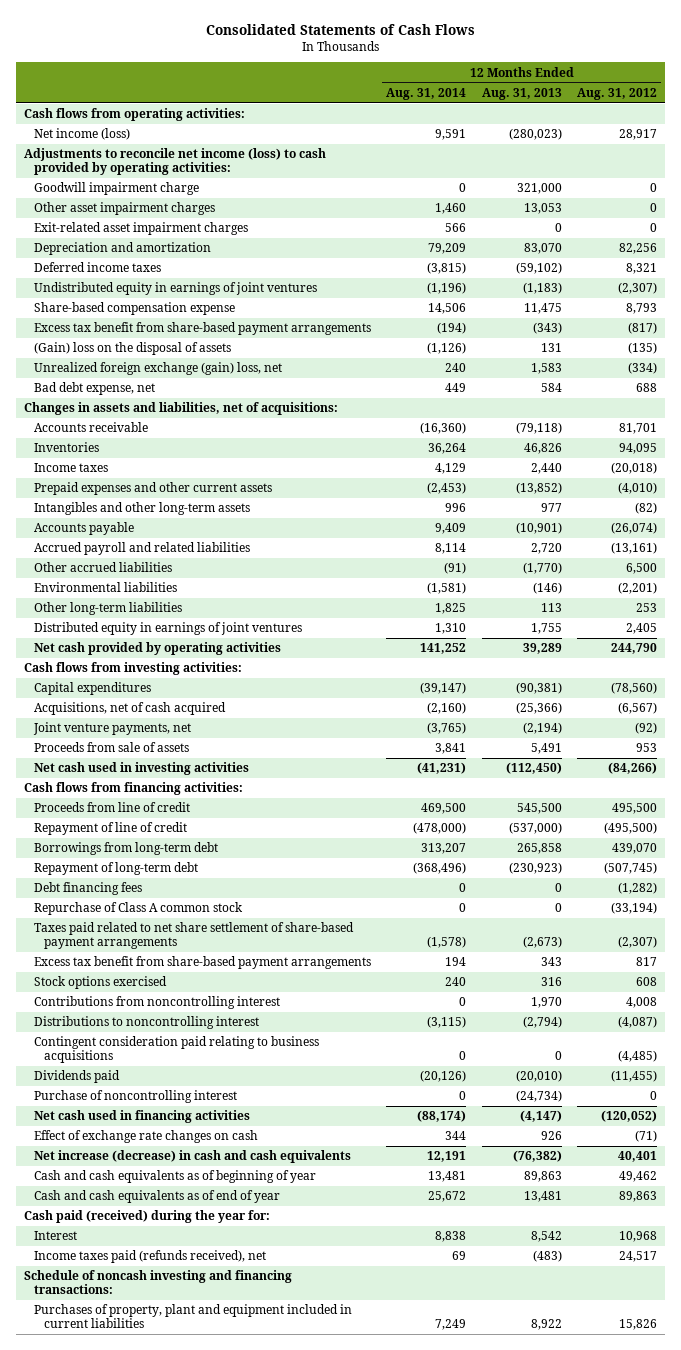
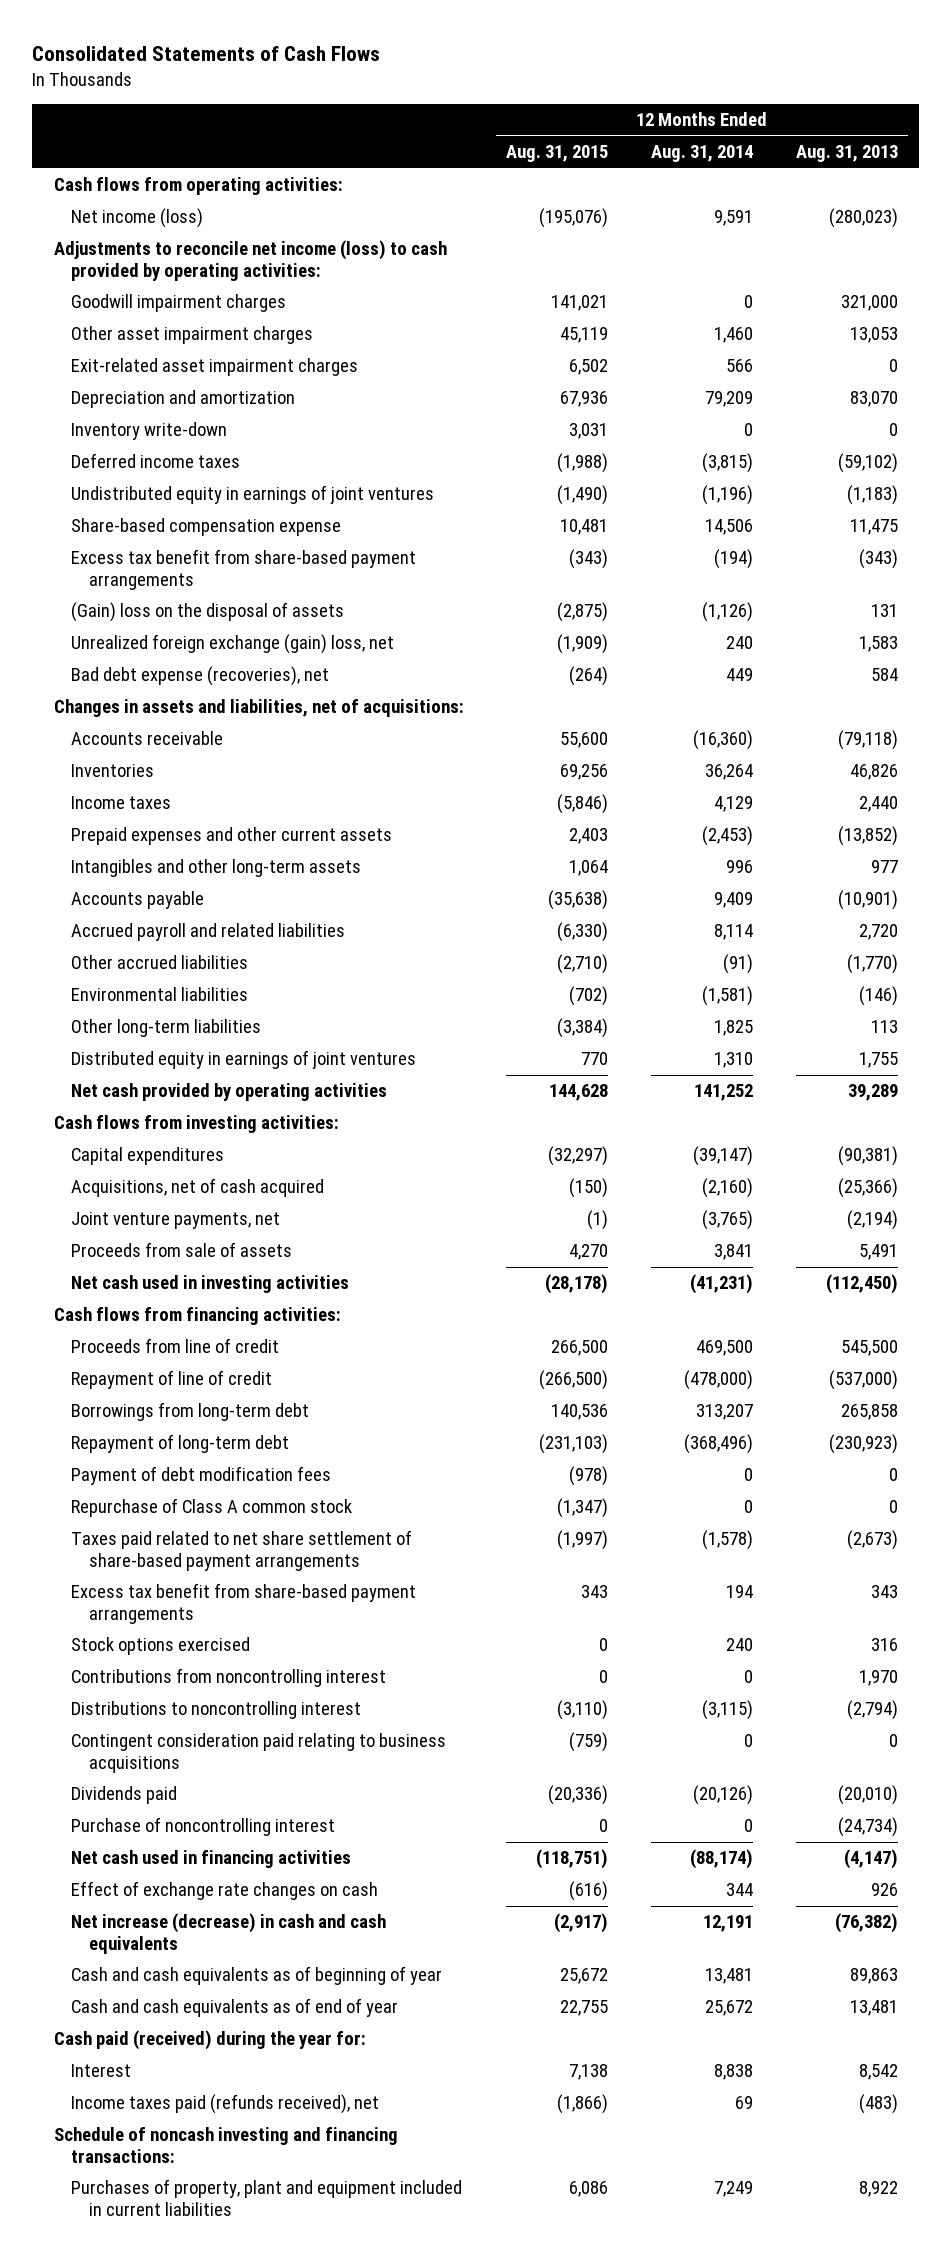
- | 12 Months Ended Aug. 31, 2014 | 12 Months Ended Aug. 31, 2013 | 12 Months Ended Aug. 31, 2012
+ | 12 Months Ended Aug. 31, 2015 | 12 Months Ended Aug. 31, 2014 | 12 Months Ended Aug. 31, 2013
- Goodwill impairment charge | 0 | 321,000 | 0
+ Goodwill impairment charges | 141,021 | 0 | 321,000
+ Inventory write-down | 3,031 | 0 | 0
- Bad debt expense, net | 449 | 584 | 688
+ Bad debt expense (recoveries), net | (264) | 449 | 584
- Debt financing fees | 0 | 0 | (1,282)
+ Payment of debt modification fees | (978) | 0 | 0

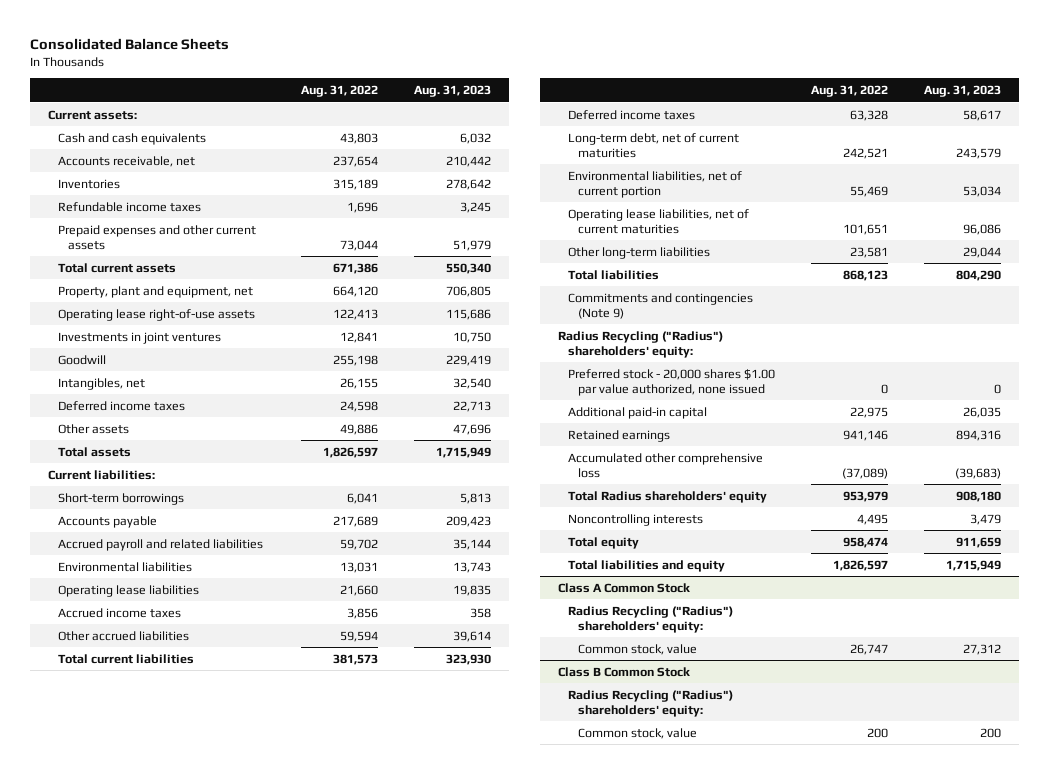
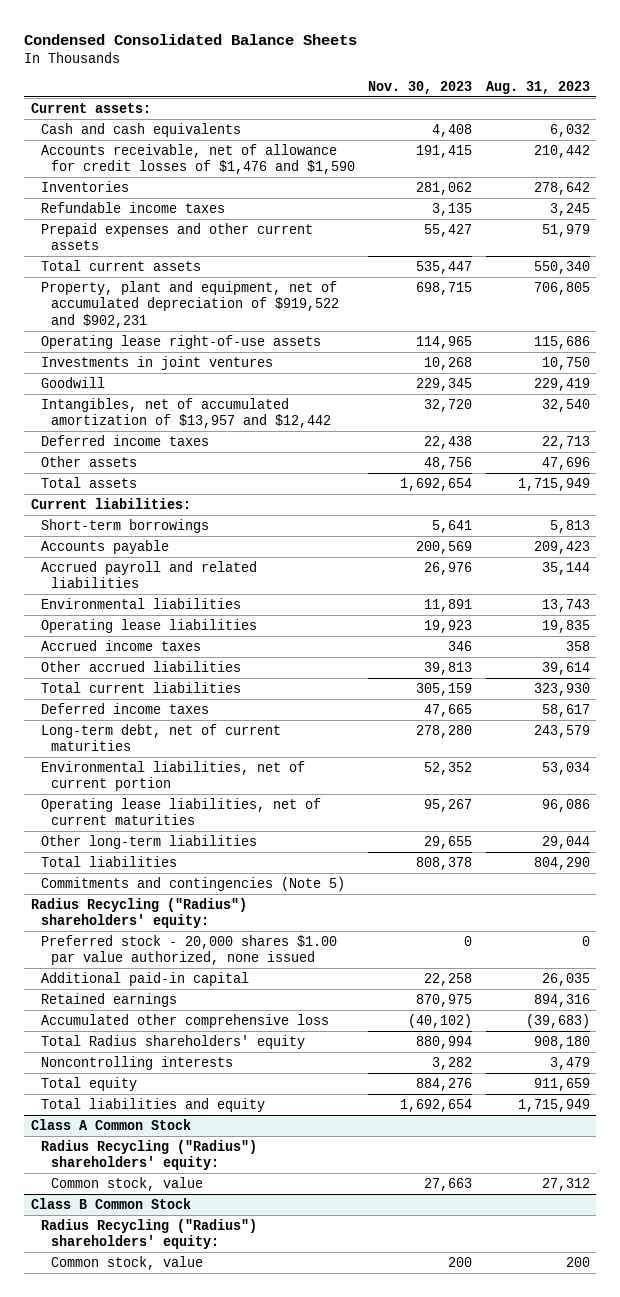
- Consolidated Balance Sheets
+ Condensed Consolidated Balance Sheets
- | Aug. 31, 2022 | Aug. 31, 2023
+ | Nov. 30, 2023 | Aug. 31, 2023
- Accounts receivable, net | 237,654 | 210,442
+ Accounts receivable, net of allowance for credit losses of $1,476 and $1,590 | 191,415 | 210,442
- Property, plant and equipment, net | 664,120 | 706,805
+ Property, plant and equipment, net of accumulated depreciation of $919,522 and $902,231 | 698,715 | 706,805
- Intangibles, net | 26,155 | 32,540
+ Intangibles, net of accumulated amortization of $13,957 and $12,442 | 32,720 | 32,540
- Commitments and contingencies (Note 9)
+ Commitments and contingencies (Note 5)

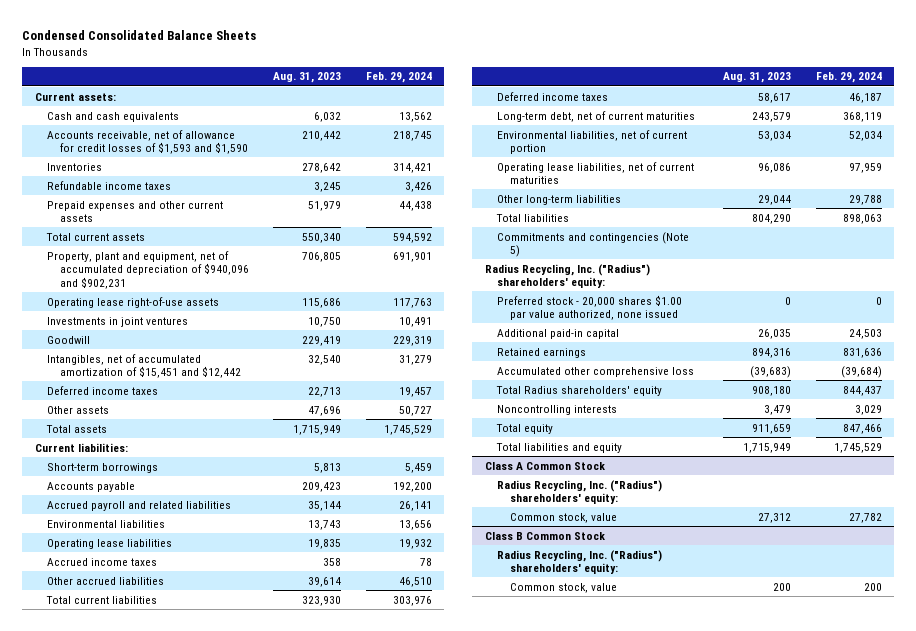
- | Nov. 30, 2023 | Aug. 31, 2023
+ | Aug. 31, 2023 | Feb. 29, 2024
- Accounts receivable, net of allowance for credit losses of $1,476 and $1,590 | 191,415 | 210,442
+ Accounts receivable, net of allowance for credit losses of $1,593 and $1,590 | 210,442 | 218,745
- Property, plant and equipment, net of accumulated depreciation of $919,522 and $902,231 | 698,715 | 706,805
+ Property, plant and equipment, net of accumulated depreciation of $940,096 and $902,231 | 706,805 | 691,901
- Intangibles, net of accumulated amortization of $13,957 and $12,442 | 32,720 | 32,540
+ Intangibles, net of accumulated amortization of $15,451 and $12,442 | 32,540 | 31,279
- Radius Recycling ("Radius") shareholders' equity:
+ Radius Recycling, Inc. ("Radius") shareholders' equity:
@ Class A Common Stock
- Radius Recycling ("Radius") shareholders' equity:
+ Radius Recycling, Inc. ("Radius") shareholders' equity:
@ Class B Common Stock
- Radius Recycling ("Radius") shareholders' equity:
+ Radius Recycling, Inc. ("Radius") shareholders' equity:

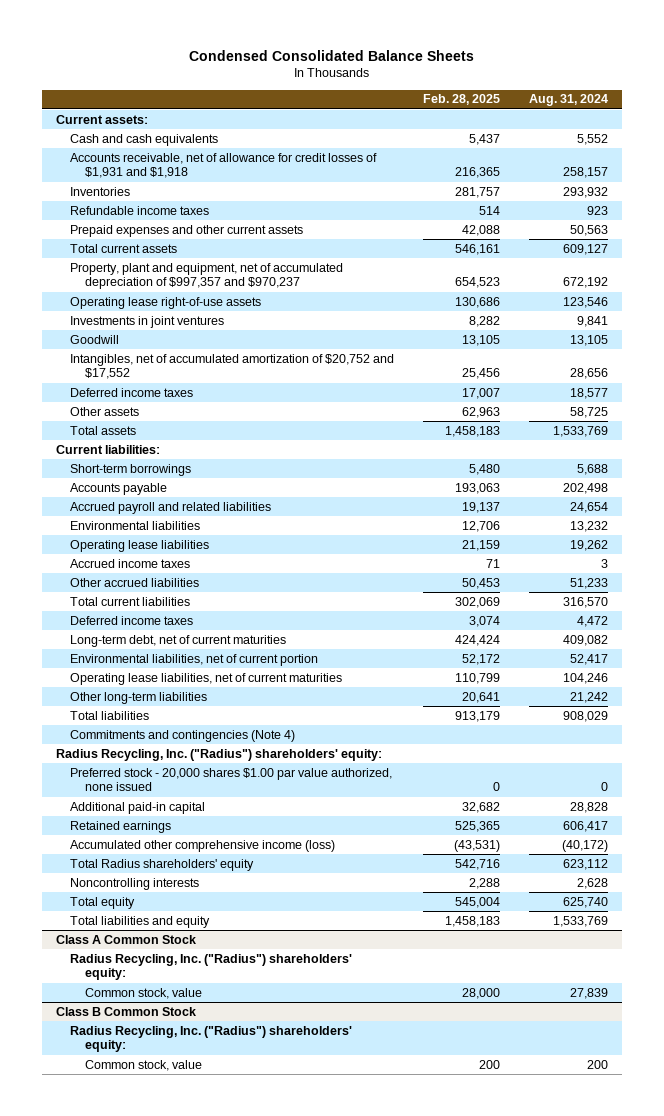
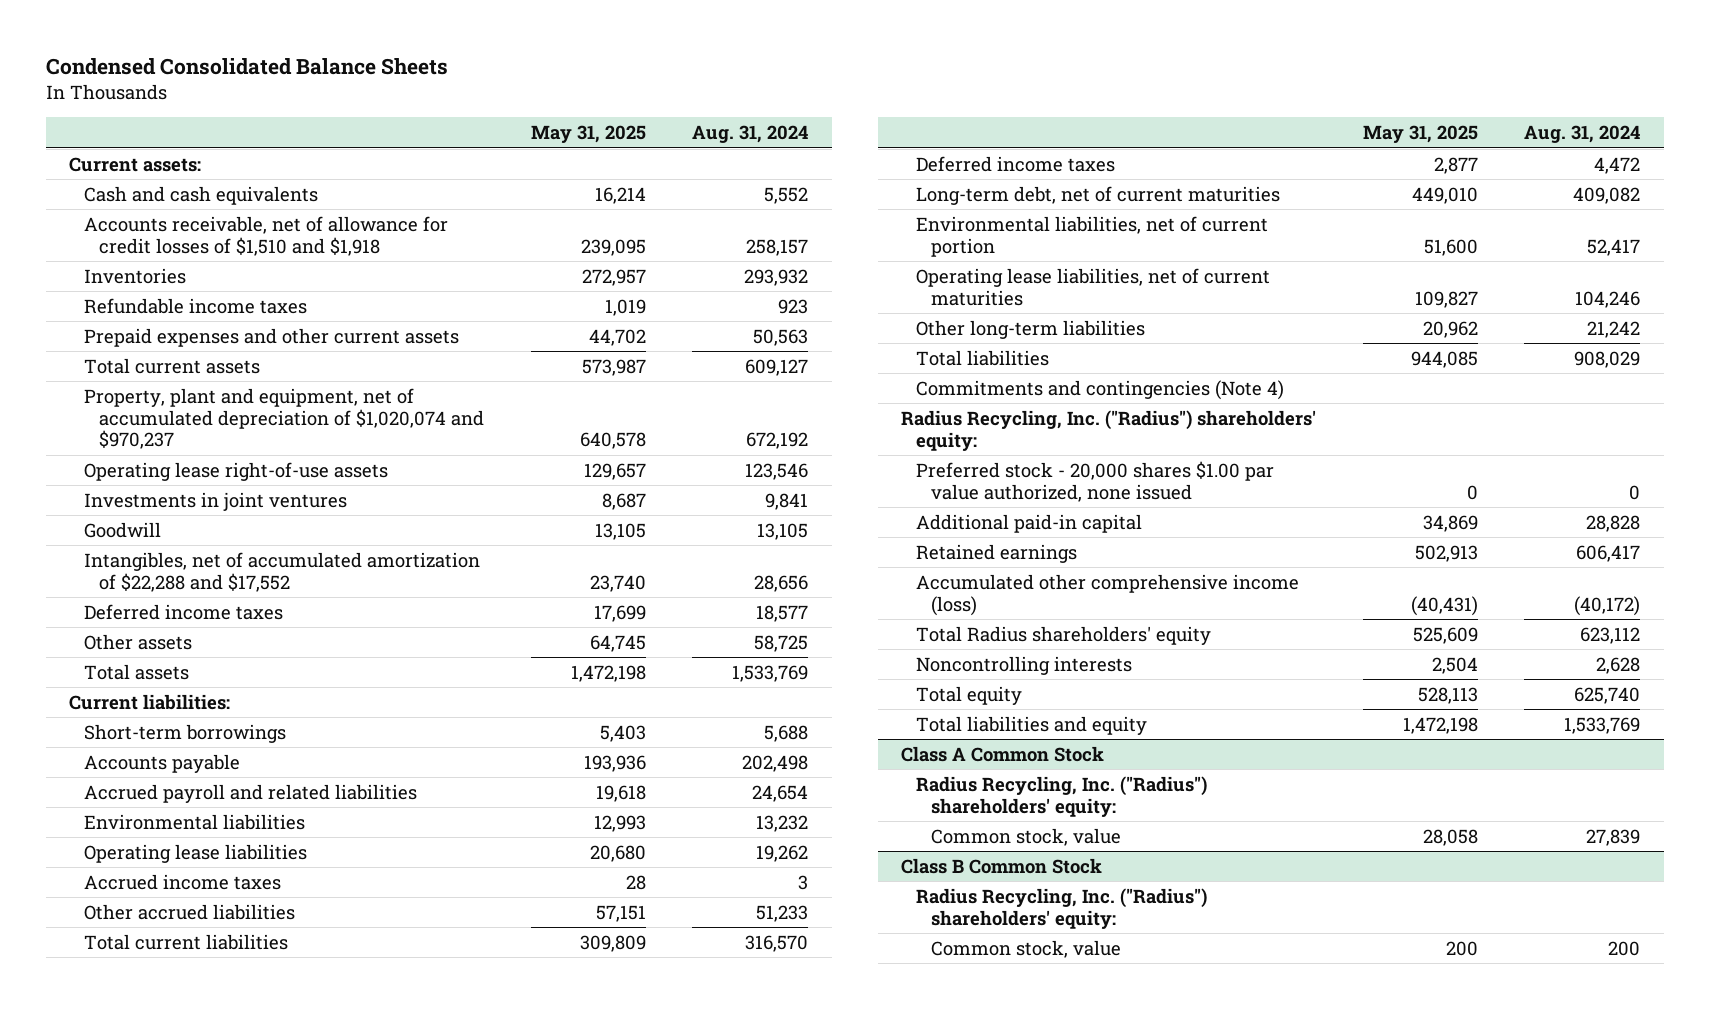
- | Feb. 28, 2025 | Aug. 31, 2024
+ | May 31, 2025 | Aug. 31, 2024
- Accounts receivable, net of allowance for credit losses of $1,931 and $1,918 | 216,365 | 258,157
+ Accounts receivable, net of allowance for credit losses of $1,510 and $1,918 | 239,095 | 258,157
- Property, plant and equipment, net of accumulated depreciation of $997,357 and $970,237 | 654,523 | 672,192
+ Property, plant and equipment, net of accumulated depreciation of $1,020,074 and $970,237 | 640,578 | 672,192
- Intangibles, net of accumulated amortization of $20,752 and $17,552 | 25,456 | 28,656
+ Intangibles, net of accumulated amortization of $22,288 and $17,552 | 23,740 | 28,656

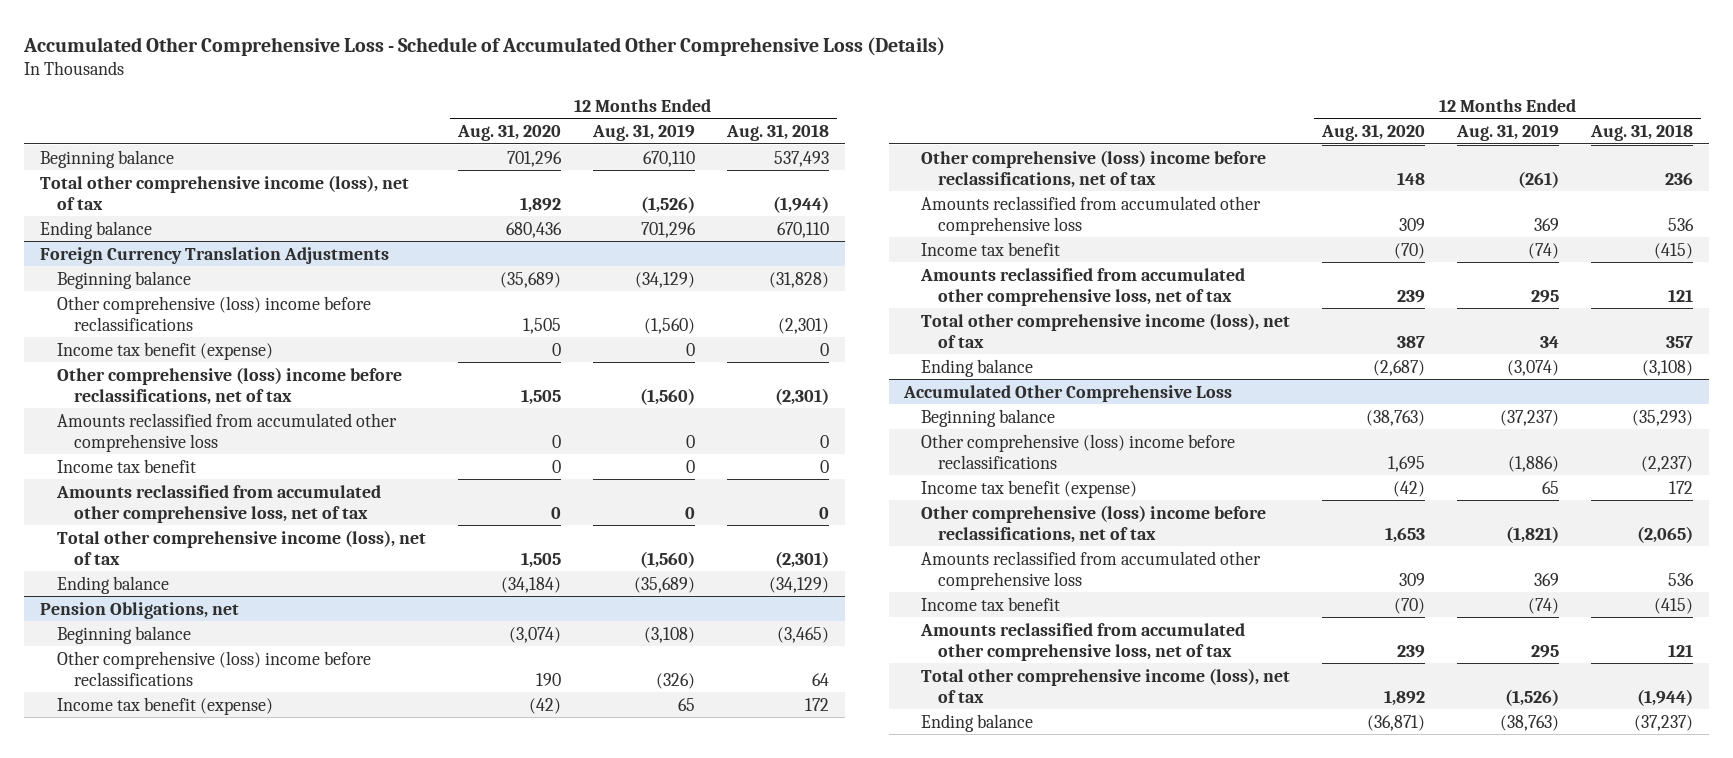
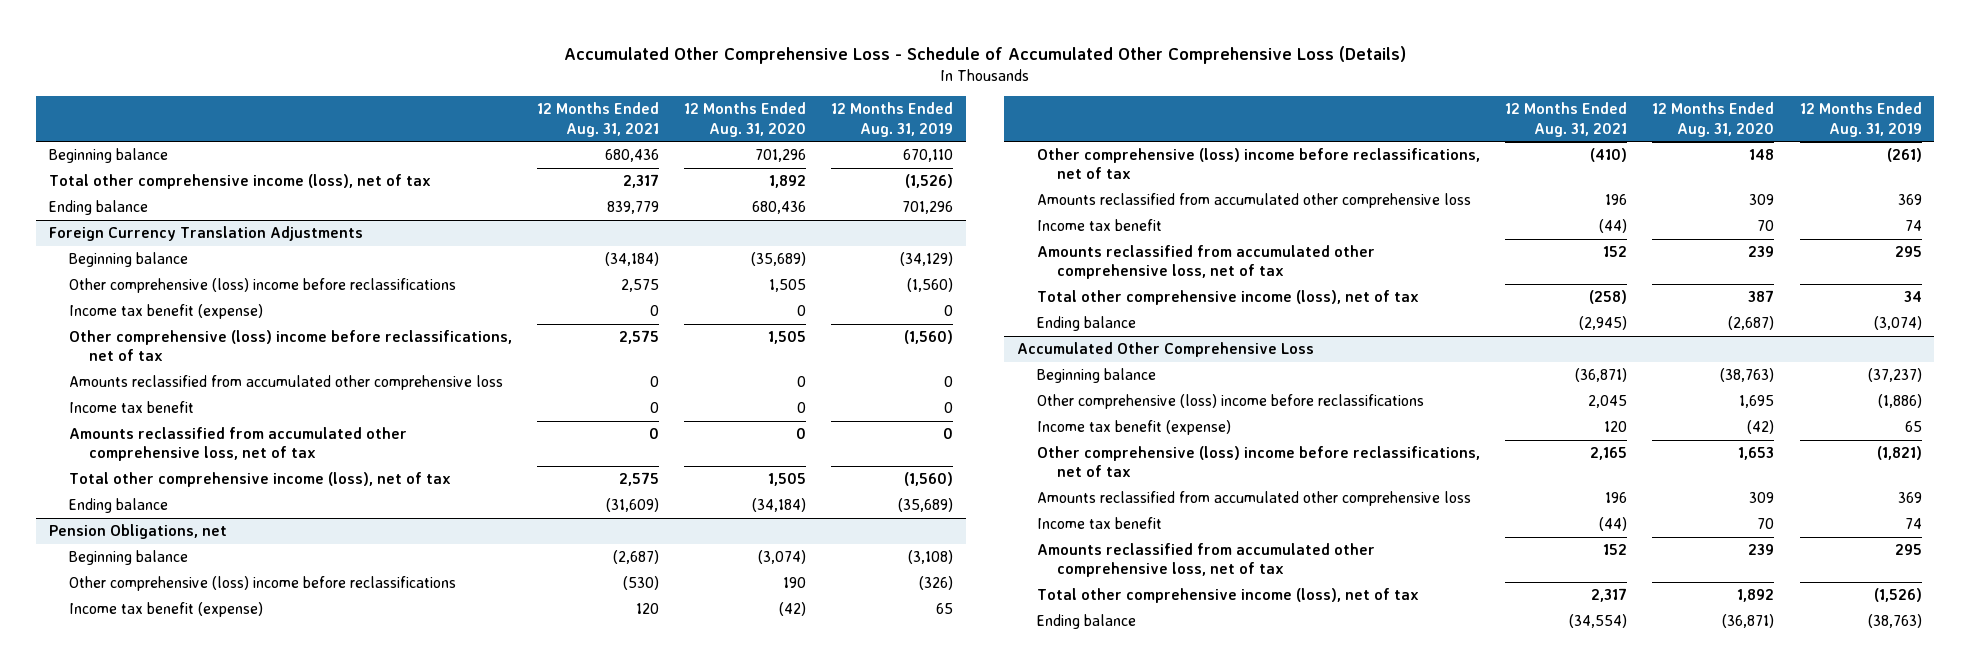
- | 12 Months Ended Aug. 31, 2020 | 12 Months Ended Aug. 31, 2019 | 12 Months Ended Aug. 31, 2018
+ | 12 Months Ended Aug. 31, 2021 | 12 Months Ended Aug. 31, 2020 | 12 Months Ended Aug. 31, 2019
@ Pension Obligations, net
- Income tax benefit | (70) | (74) | (415)
+ Income tax benefit | (44) | 70 | 74
@ Accumulated Other Comprehensive Loss
- Income tax benefit | (70) | (74) | (415)
+ Income tax benefit | (44) | 70 | 74

